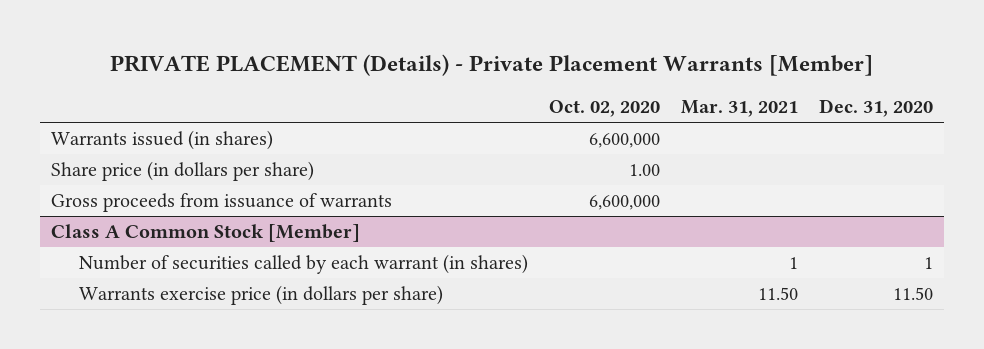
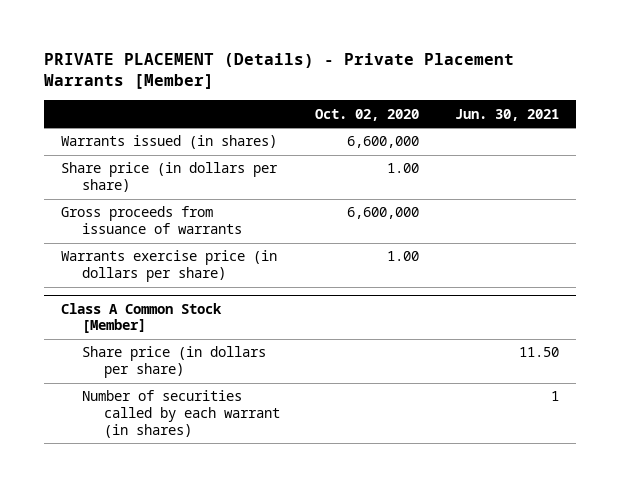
- | Oct. 02, 2020 | Mar. 31, 2021 | Dec. 31, 2020
+ | Oct. 02, 2020 | Jun. 30, 2021
+ Warrants exercise price (in dollars per share) | 1.00 |
@ Class A Common Stock [Member]
+ Share price (in dollars per share) | | 11.50
- Warrants exercise price (in dollars per share) | | 11.50 | 11.50

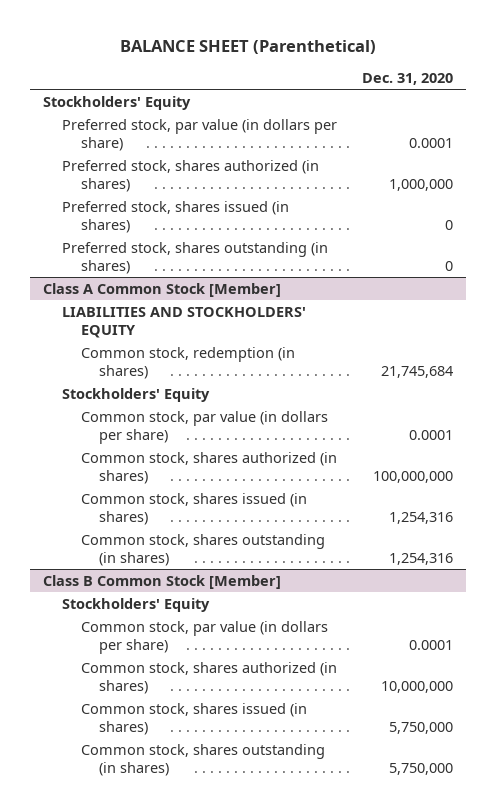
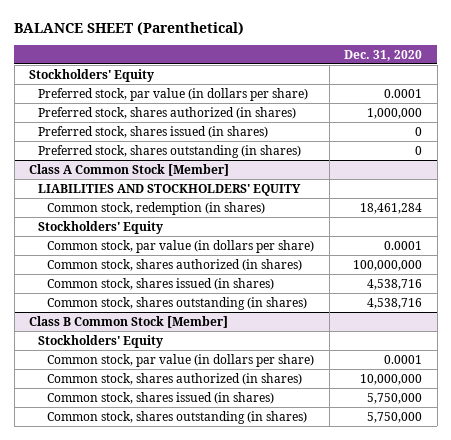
@ Class A Common Stock [Member]
- Common stock, redemption (in shares) | 21,745,684
+ Common stock, redemption (in shares) | 18,461,284
- Common stock, shares issued (in shares) | 1,254,316
- Common stock, shares outstanding (in shares) | 1,254,316
+ Common stock, shares issued (in shares) | 4,538,716
+ Common stock, shares outstanding (in shares) | 4,538,716

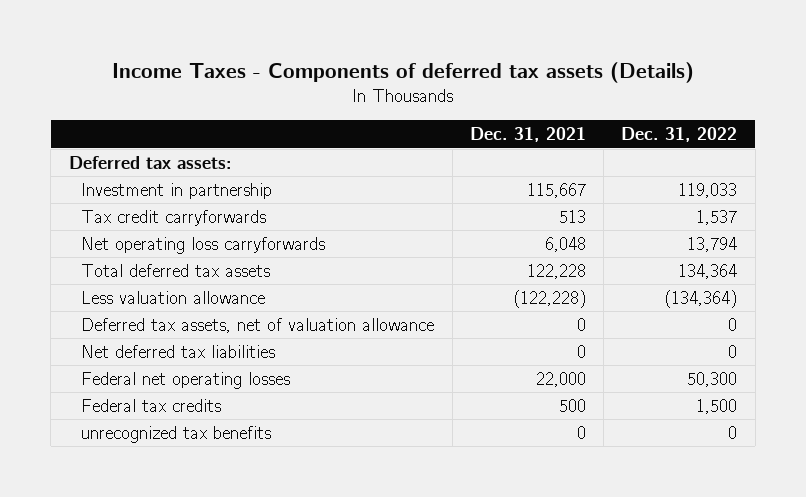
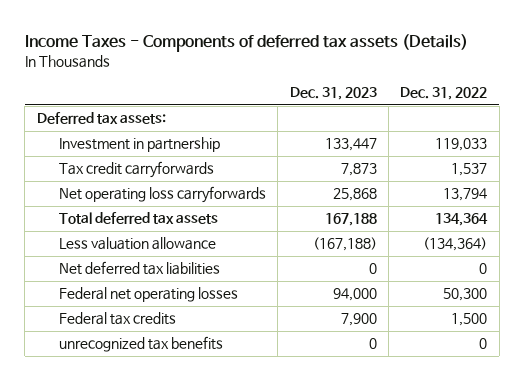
- | Dec. 31, 2021 | Dec. 31, 2022
+ | Dec. 31, 2023 | Dec. 31, 2022
- Deferred tax assets, net of valuation allowance | 0 | 0

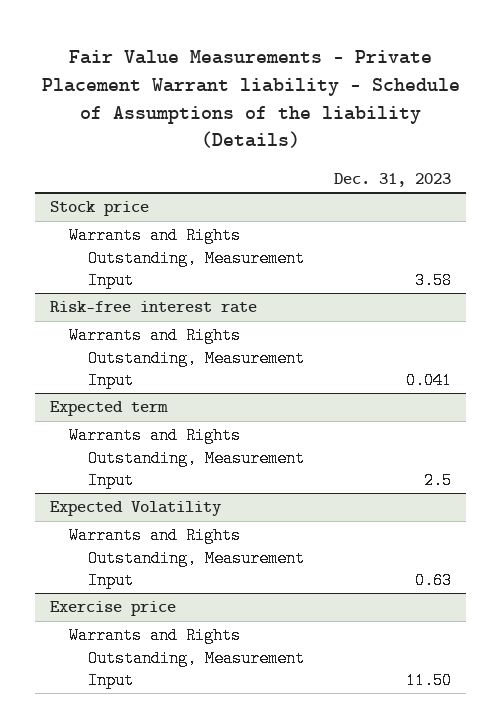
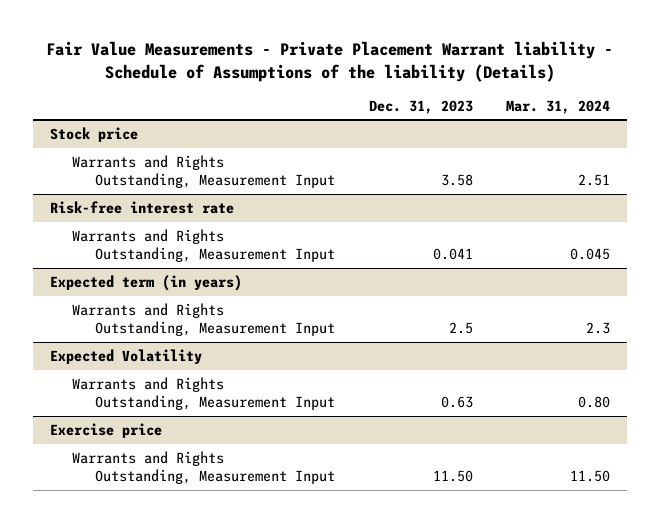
- | Dec. 31, 2023
+ | Dec. 31, 2023 | Mar. 31, 2024
- Expected term
+ Expected term (in years)

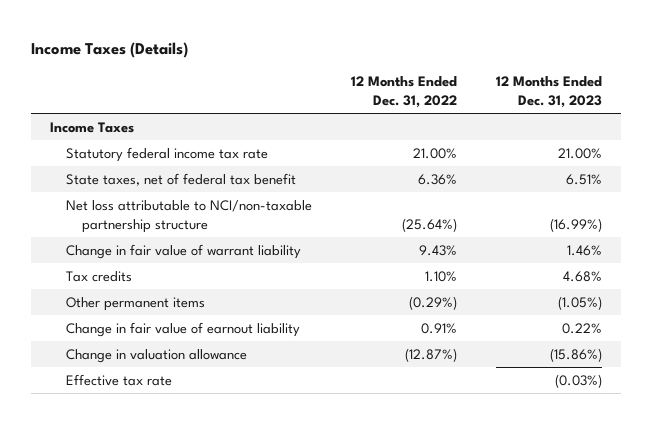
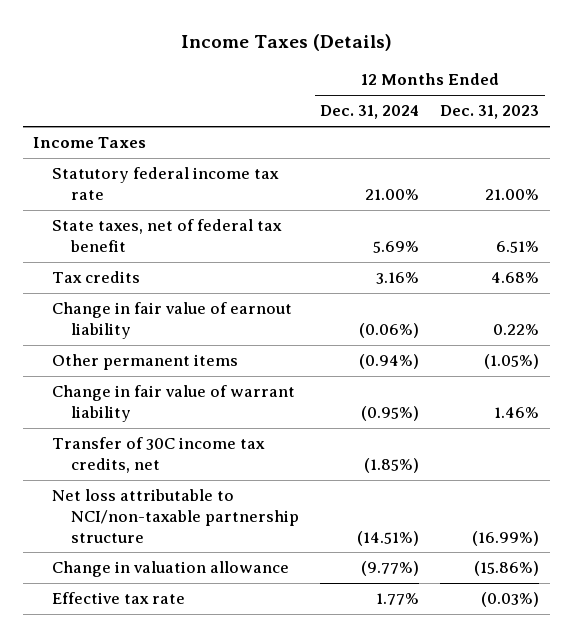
- | 12 Months Ended Dec. 31, 2022 | 12 Months Ended Dec. 31, 2023
+ | 12 Months Ended Dec. 31, 2024 | 12 Months Ended Dec. 31, 2023
moved down: Other permanent items | (0.94%) | (1.05%)
moved down: Change in fair value of warrant liability | (0.95%) | 1.46%
+ Transfer of 30C income tax credits, net | (1.85%) |
moved down: Net loss attributable to NCI/non-taxable partnership structure | (14.51%) | (16.99%)

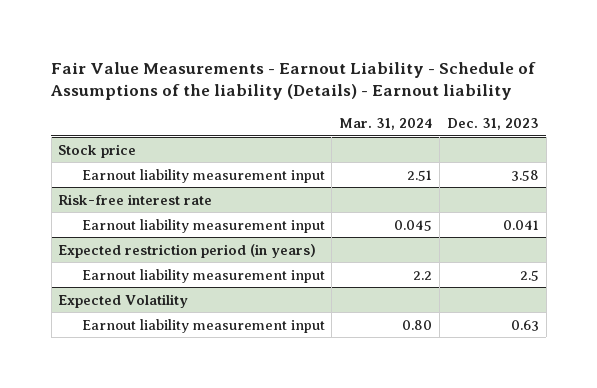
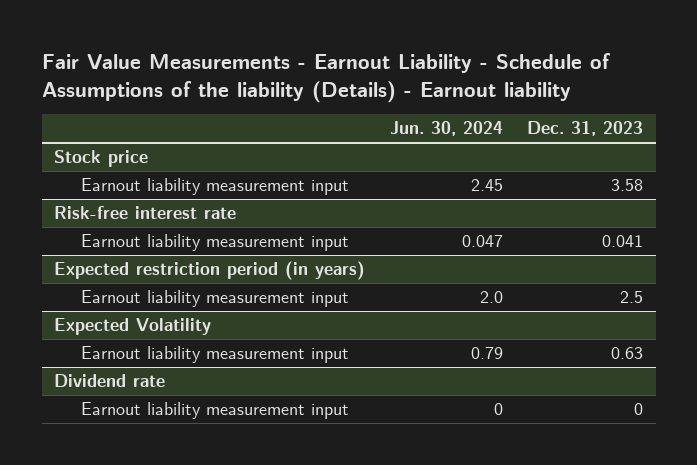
- | Mar. 31, 2024 | Dec. 31, 2023
+ | Jun. 30, 2024 | Dec. 31, 2023
+ Dividend rate
+ Earnout liability measurement input | 0 | 0

